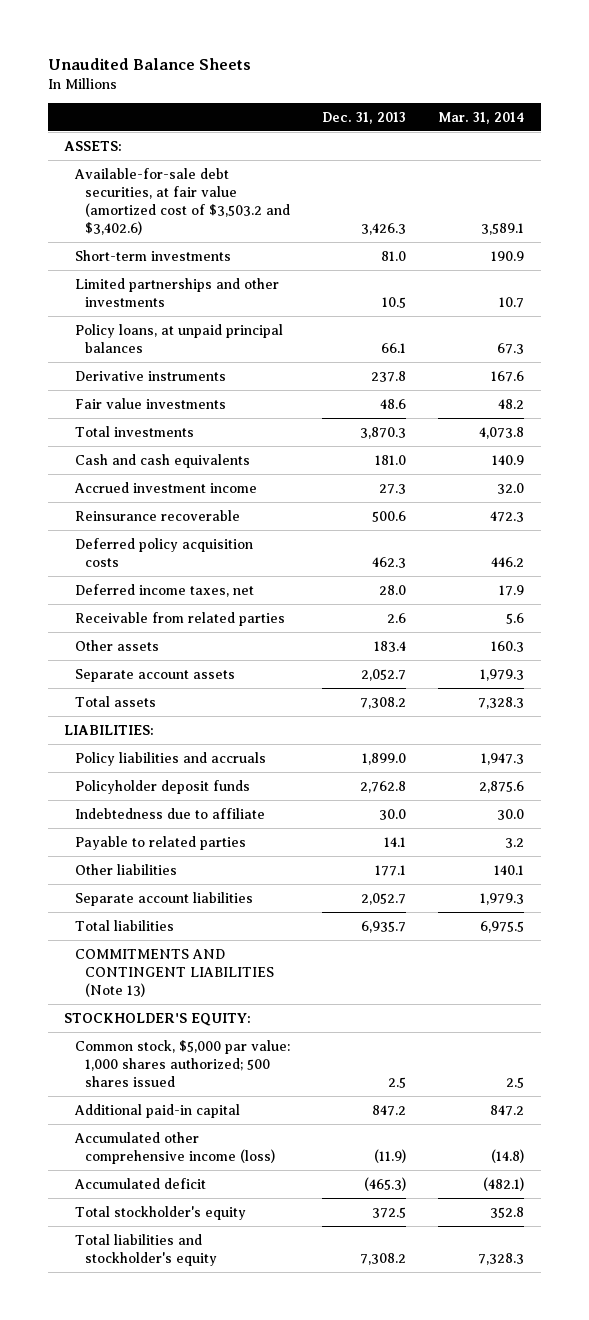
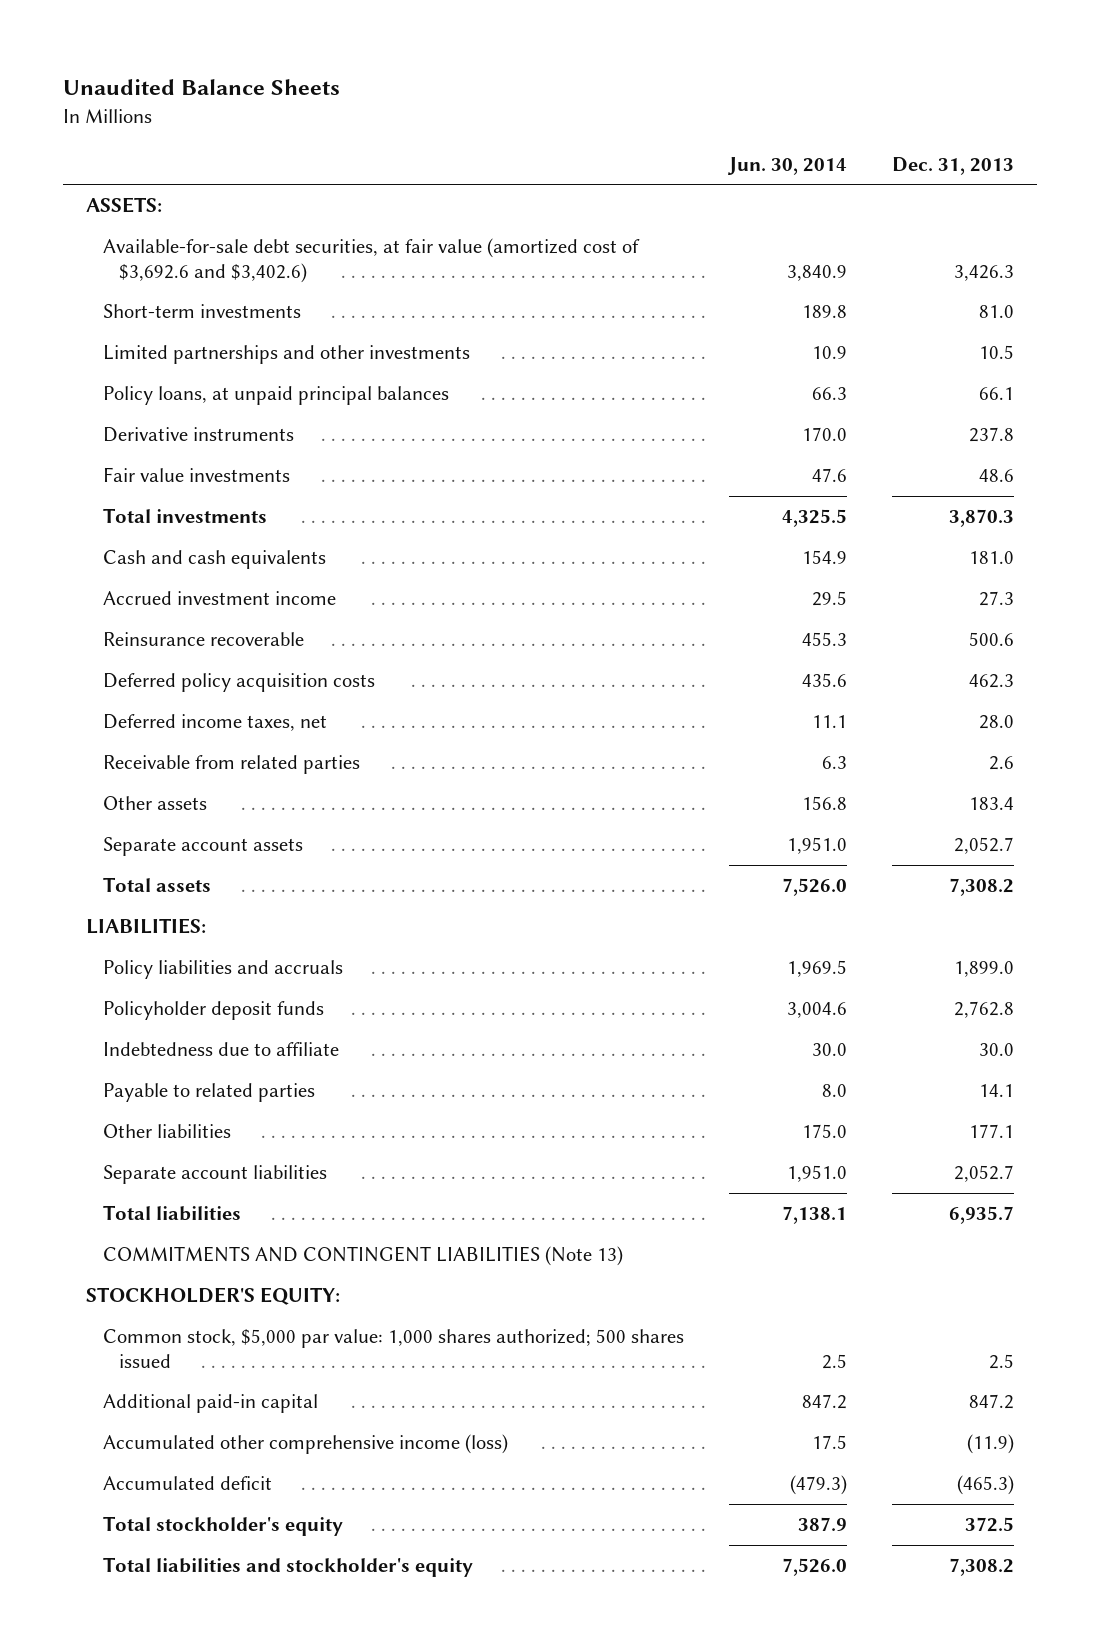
- | Dec. 31, 2013 | Mar. 31, 2014
+ | Jun. 30, 2014 | Dec. 31, 2013
- Available-for-sale debt securities, at fair value (amortized cost of $3,503.2 and $3,402.6) | 3,426.3 | 3,589.1
+ Available-for-sale debt securities, at fair value (amortized cost of $3,692.6 and $3,402.6) | 3,840.9 | 3,426.3

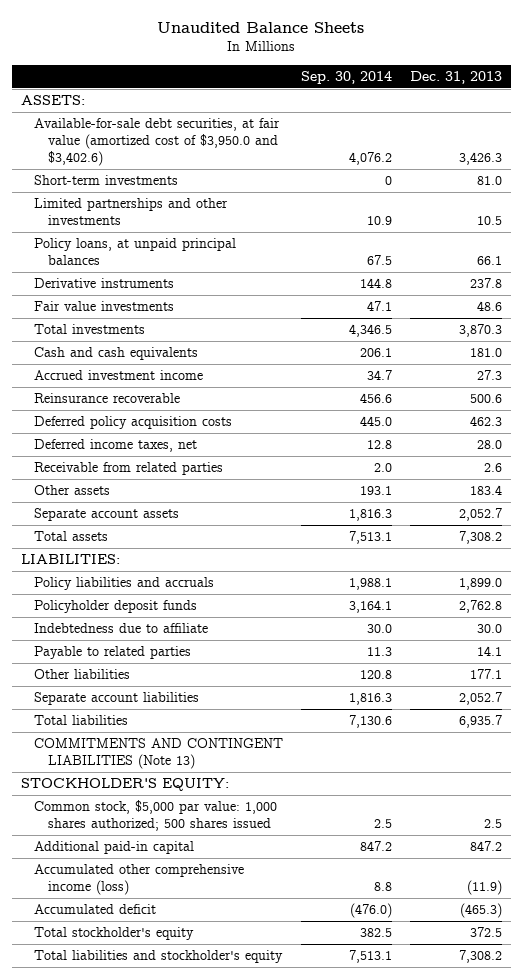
- | Jun. 30, 2014 | Dec. 31, 2013
+ | Sep. 30, 2014 | Dec. 31, 2013
- Available-for-sale debt securities, at fair value (amortized cost of $3,692.6 and $3,402.6) | 3,840.9 | 3,426.3
+ Available-for-sale debt securities, at fair value (amortized cost of $3,950.0 and $3,402.6) | 4,076.2 | 3,426.3

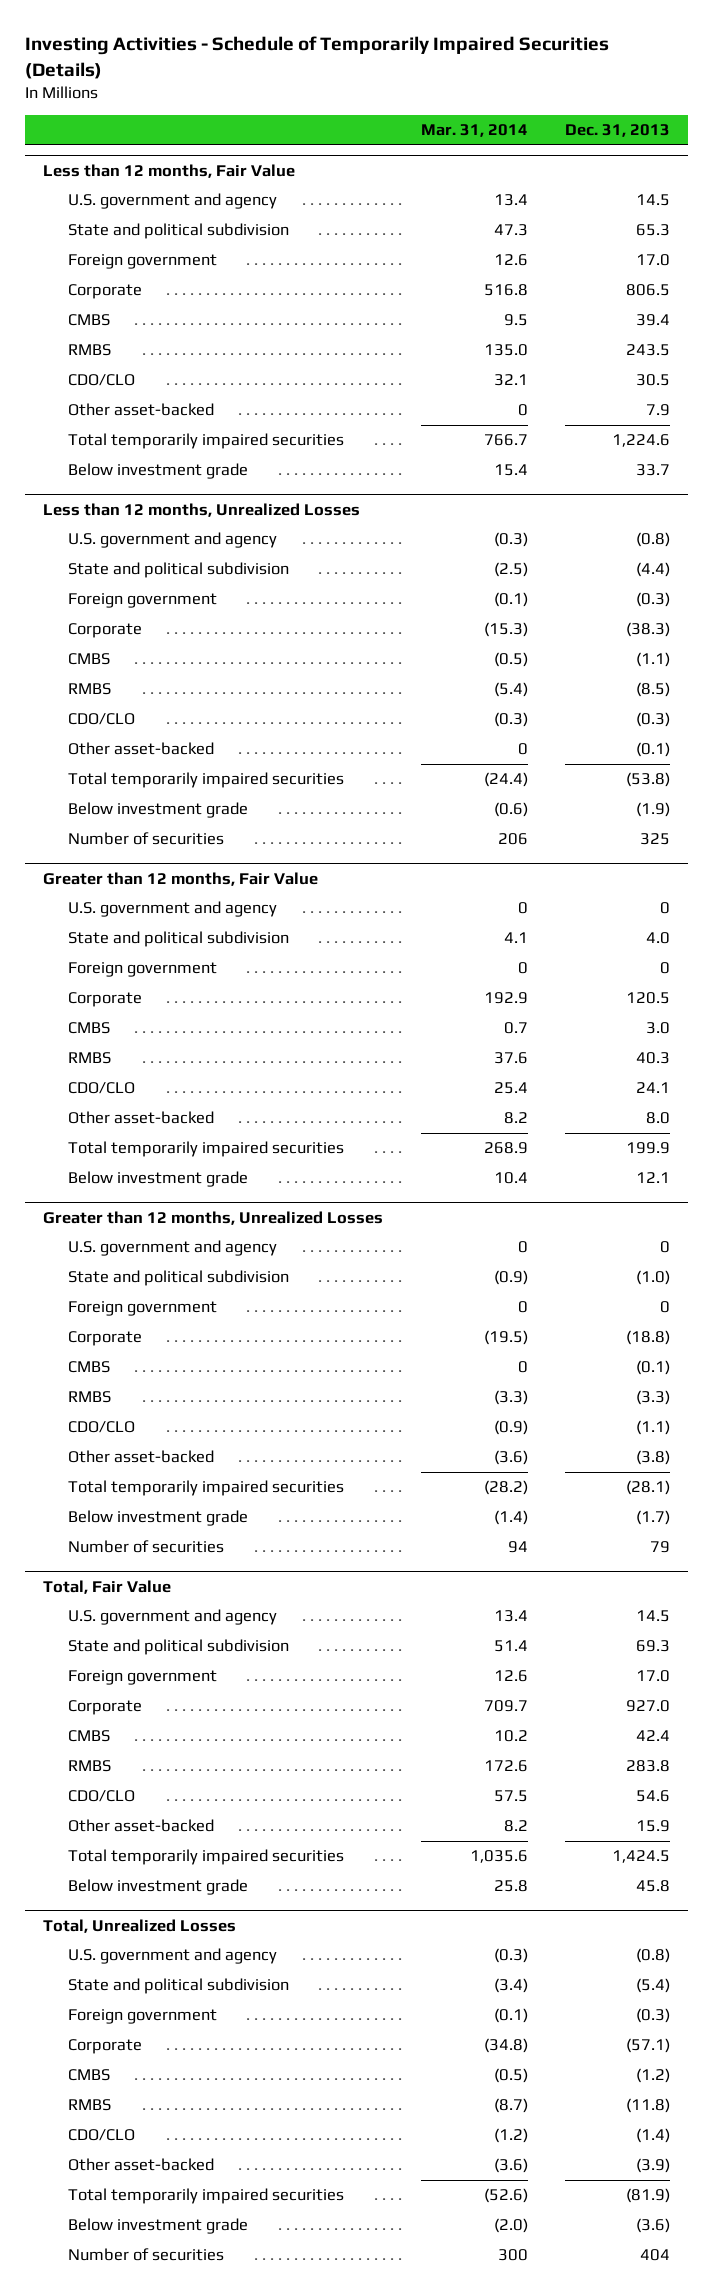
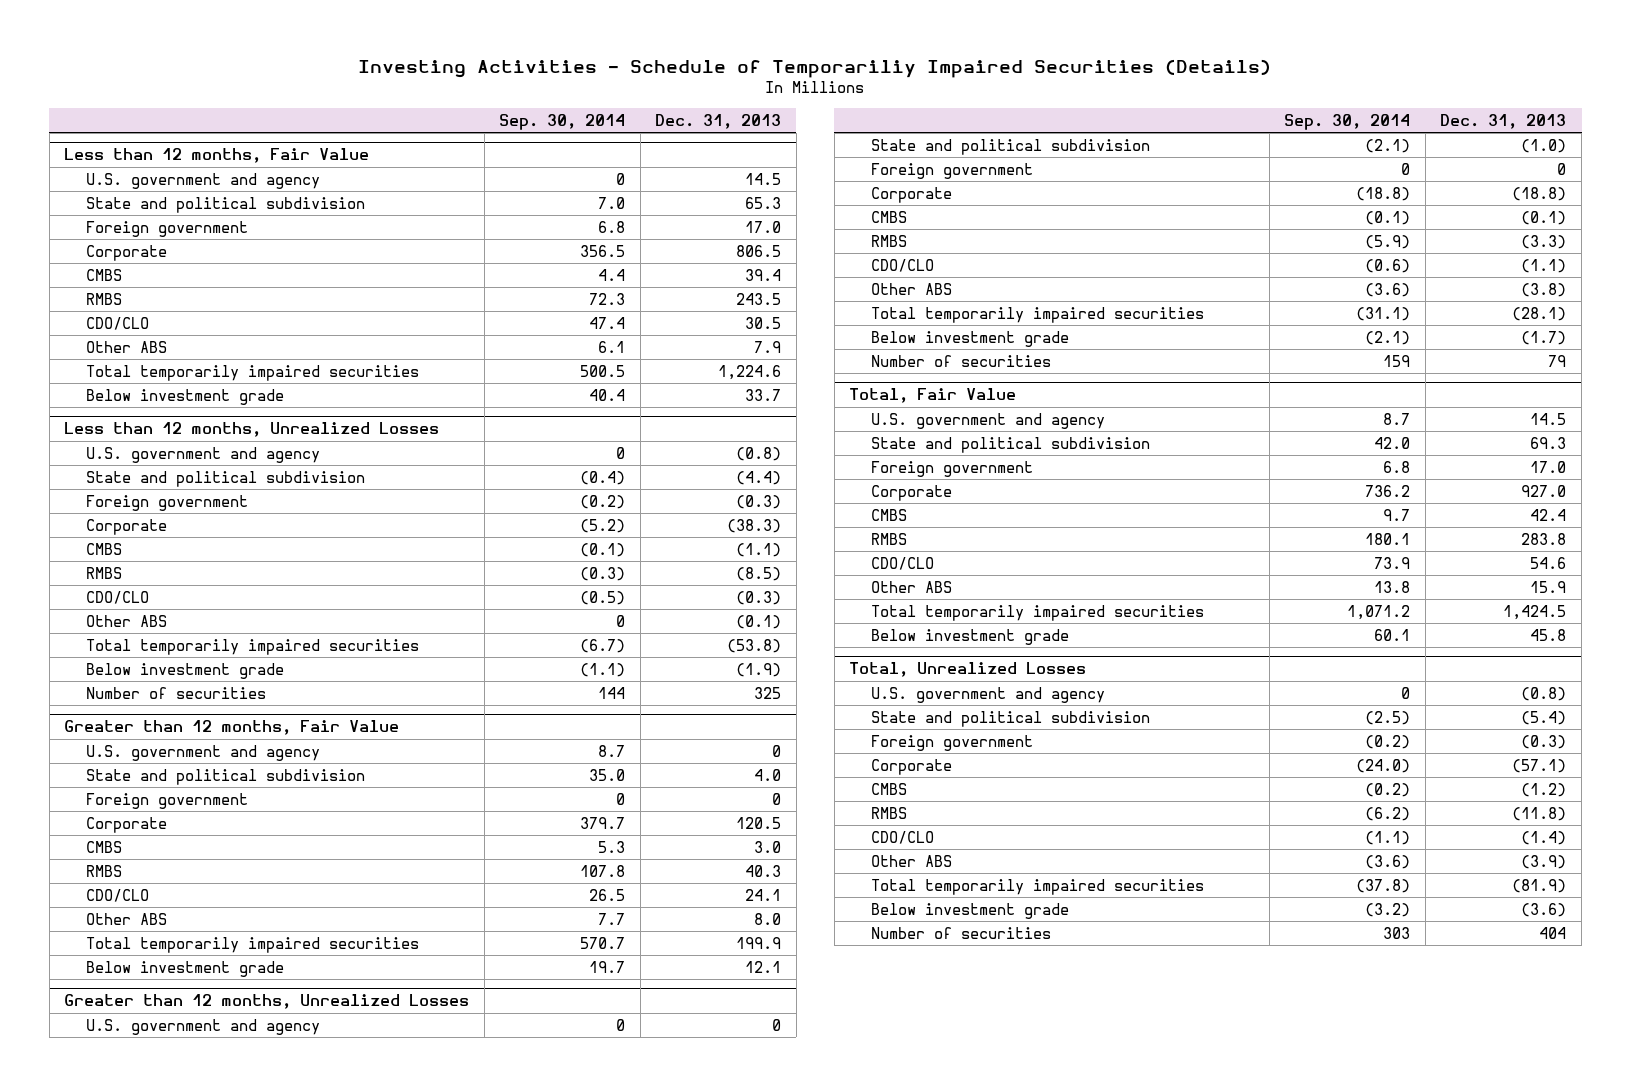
- Investing Activities - Schedule of Temporarily Impaired Securities (Details)
+ Investing Activities - Schedule of Temporariliy Impaired Securities (Details)
- | Mar. 31, 2014 | Dec. 31, 2013
+ | Sep. 30, 2014 | Dec. 31, 2013
@ Less than 12 months, Fair Value
- Other asset-backed | 0 | 7.9
+ Other ABS | 6.1 | 7.9
@ Less than 12 months, Unrealized Losses
- Other asset-backed | 0 | (0.1)
+ Other ABS | 0 | (0.1)
@ Greater than 12 months, Fair Value
- Other asset-backed | 8.2 | 8.0
+ Other ABS | 7.7 | 8.0
@ Greater than 12 months, Unrealized Losses
- Other asset-backed | (3.6) | (3.8)
+ Other ABS | (3.6) | (3.8)
@ Total, Fair Value
- Other asset-backed | 8.2 | 15.9
+ Other ABS | 13.8 | 15.9
@ Total, Unrealized Losses
- Other asset-backed | (3.6) | (3.9)
+ Other ABS | (3.6) | (3.9)

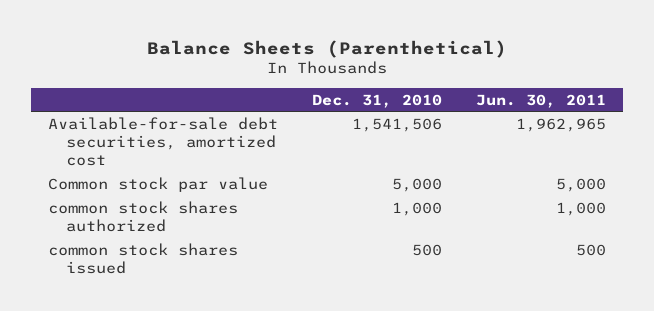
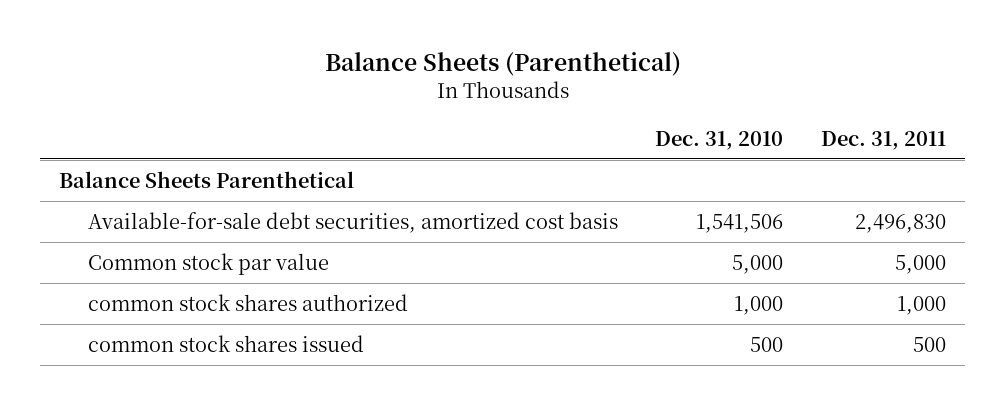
- | Dec. 31, 2010 | Jun. 30, 2011
+ | Dec. 31, 2010 | Dec. 31, 2011
- Available-for-sale debt securities, amortized cost | 1,541,506 | 1,962,965
+ Balance Sheets Parenthetical
+ Available-for-sale debt securities, amortized cost basis | 1,541,506 | 2,496,830

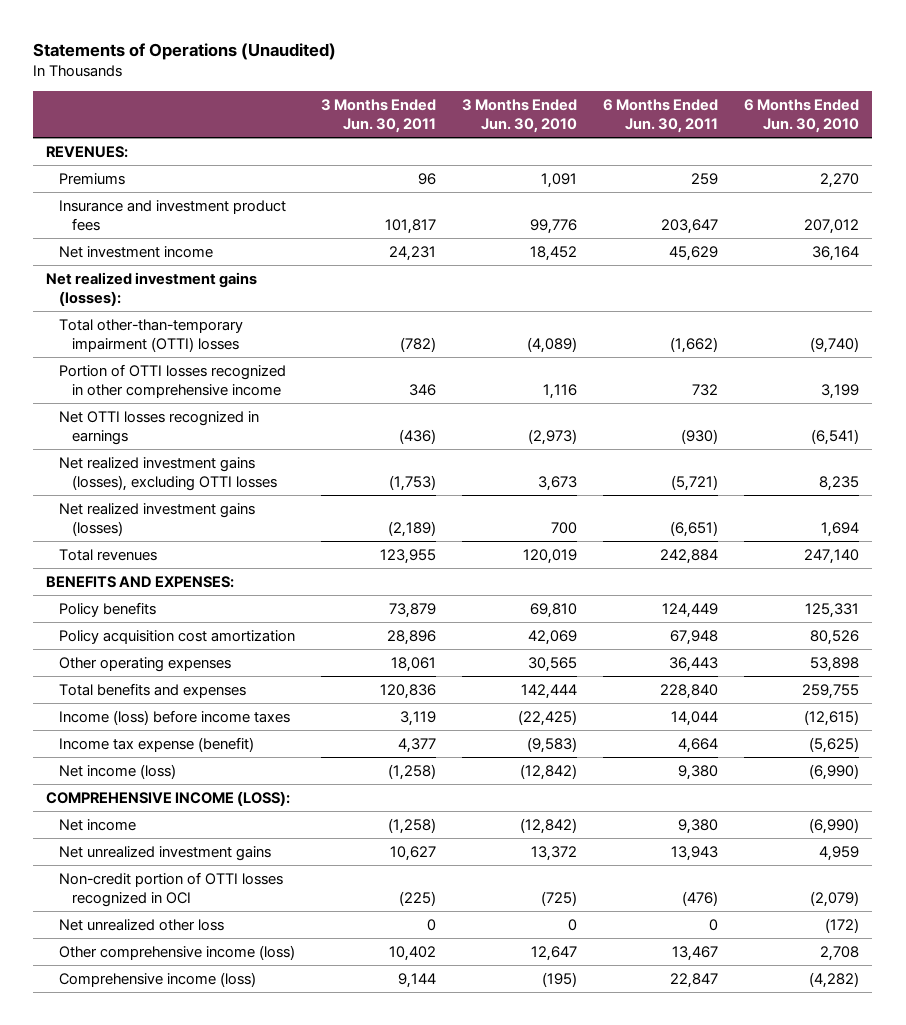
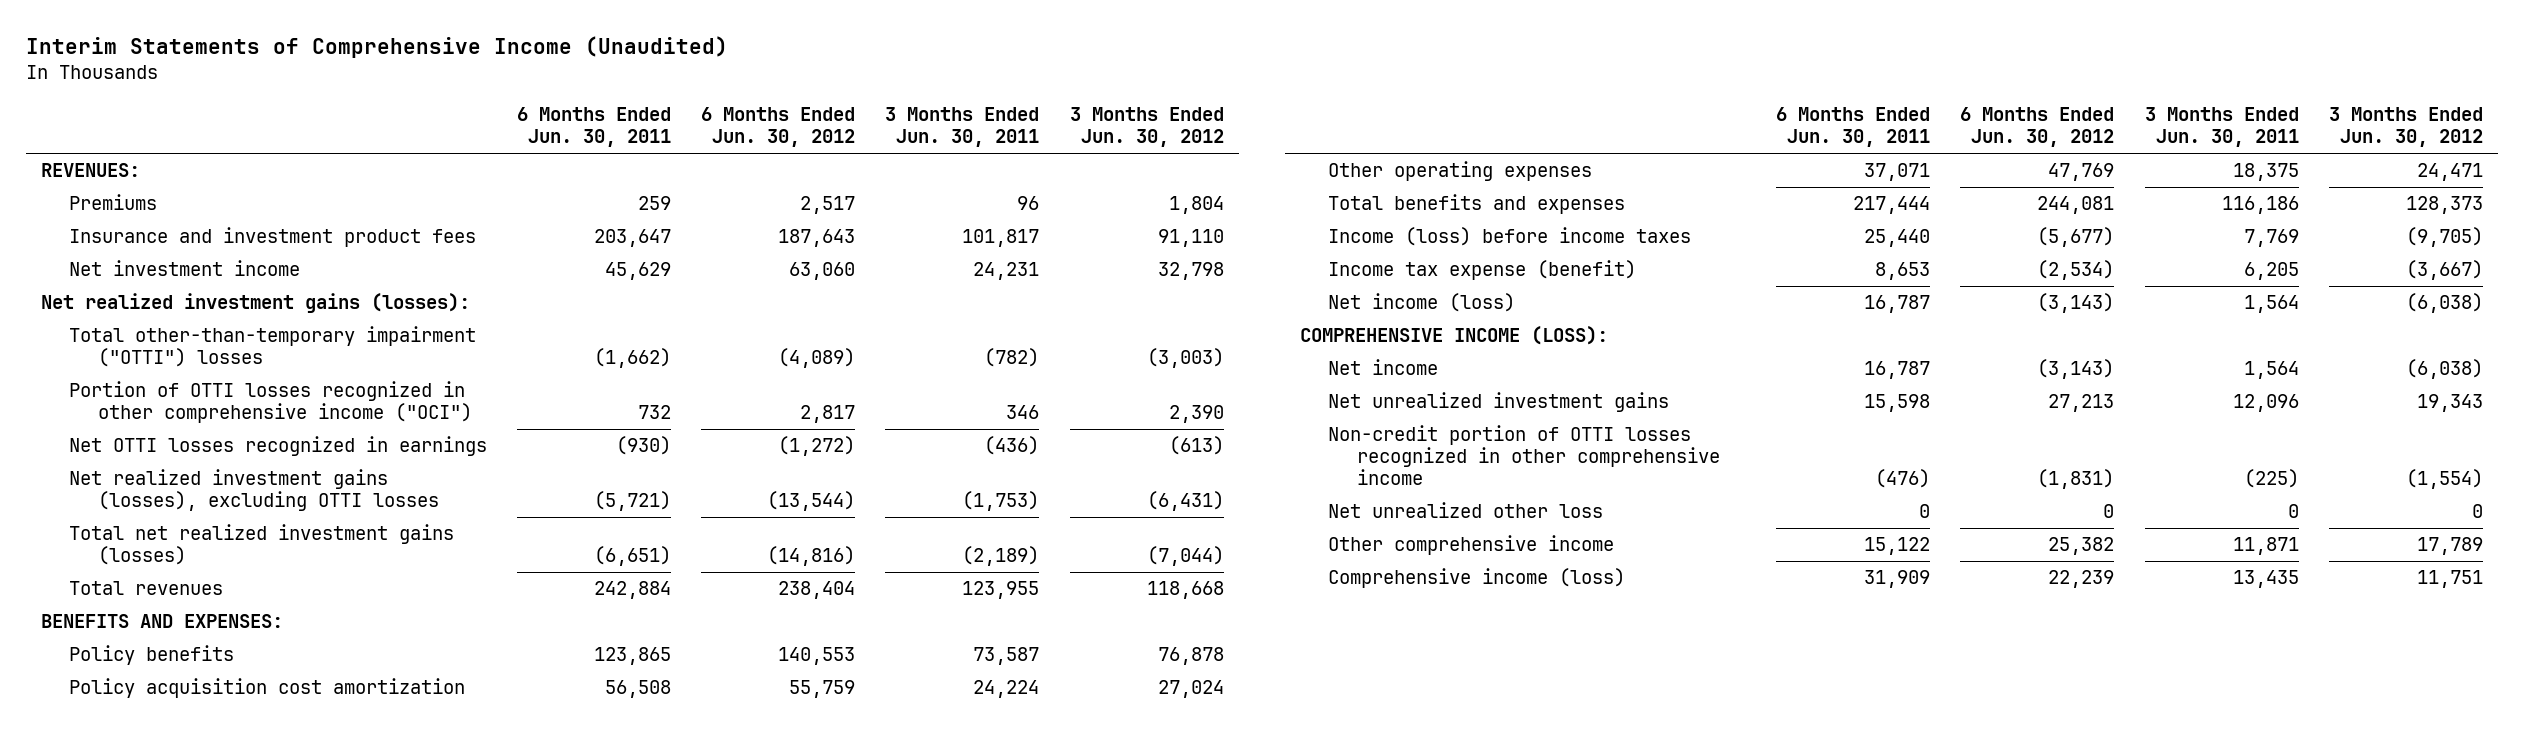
- Statements of Operations (Unaudited)
+ Interim Statements of Comprehensive Income (Unaudited)
- | 3 Months Ended Jun. 30, 2011 | 3 Months Ended Jun. 30, 2010 | 6 Months Ended Jun. 30, 2011 | 6 Months Ended Jun. 30, 2010
+ | 6 Months Ended Jun. 30, 2011 | 6 Months Ended Jun. 30, 2012 | 3 Months Ended Jun. 30, 2011 | 3 Months Ended Jun. 30, 2012
- Total other-than-temporary impairment (OTTI) losses | (782) | (4,089) | (1,662) | (9,740)
- Portion of OTTI losses recognized in other comprehensive income | 346 | 1,116 | 732 | 3,199
+ Total other-than-temporary impairment ("OTTI") losses | (1,662) | (4,089) | (782) | (3,003)
+ Portion of OTTI losses recognized in other comprehensive income ("OCI") | 732 | 2,817 | 346 | 2,390
- Net realized investment gains (losses) | (2,189) | 700 | (6,651) | 1,694
+ Total net realized investment gains (losses) | (6,651) | (14,816) | (2,189) | (7,044)
- Policy benefits | 73,879 | 69,810 | 124,449 | 125,331
- Policy acquisition cost amortization | 28,896 | 42,069 | 67,948 | 80,526
- Other operating expenses | 18,061 | 30,565 | 36,443 | 53,898
- Total benefits and expenses | 120,836 | 142,444 | 228,840 | 259,755
- Income (loss) before income taxes | 3,119 | (22,425) | 14,044 | (12,615)
- Income tax expense (benefit) | 4,377 | (9,583) | 4,664 | (5,625)
- Net income (loss) | (1,258) | (12,842) | 9,380 | (6,990)
+ Policy benefits | 123,865 | 140,553 | 73,587 | 76,878
+ Policy acquisition cost amortization | 56,508 | 55,759 | 24,224 | 27,024
+ Other operating expenses | 37,071 | 47,769 | 18,375 | 24,471
+ Total benefits and expenses | 217,444 | 244,081 | 116,186 | 128,373
+ Income (loss) before income taxes | 25,440 | (5,677) | 7,769 | (9,705)
+ Income tax expense (benefit) | 8,653 | (2,534) | 6,205 | (3,667)
+ Net income (loss) | 16,787 | (3,143) | 1,564 | (6,038)
- Net income | (1,258) | (12,842) | 9,380 | (6,990)
- Net unrealized investment gains | 10,627 | 13,372 | 13,943 | 4,959
- Non-credit portion of OTTI losses recognized in OCI | (225) | (725) | (476) | (2,079)
+ Net income | 16,787 | (3,143) | 1,564 | (6,038)
+ Net unrealized investment gains | 15,598 | 27,213 | 12,096 | 19,343
+ Non-credit portion of OTTI losses recognized in other comprehensive income | (476) | (1,831) | (225) | (1,554)
- Other comprehensive income (loss) | 10,402 | 12,647 | 13,467 | 2,708
- Comprehensive income (loss) | 9,144 | (195) | 22,847 | (4,282)
+ Other comprehensive income | 15,122 | 25,382 | 11,871 | 17,789
+ Comprehensive income (loss) | 31,909 | 22,239 | 13,435 | 11,751

